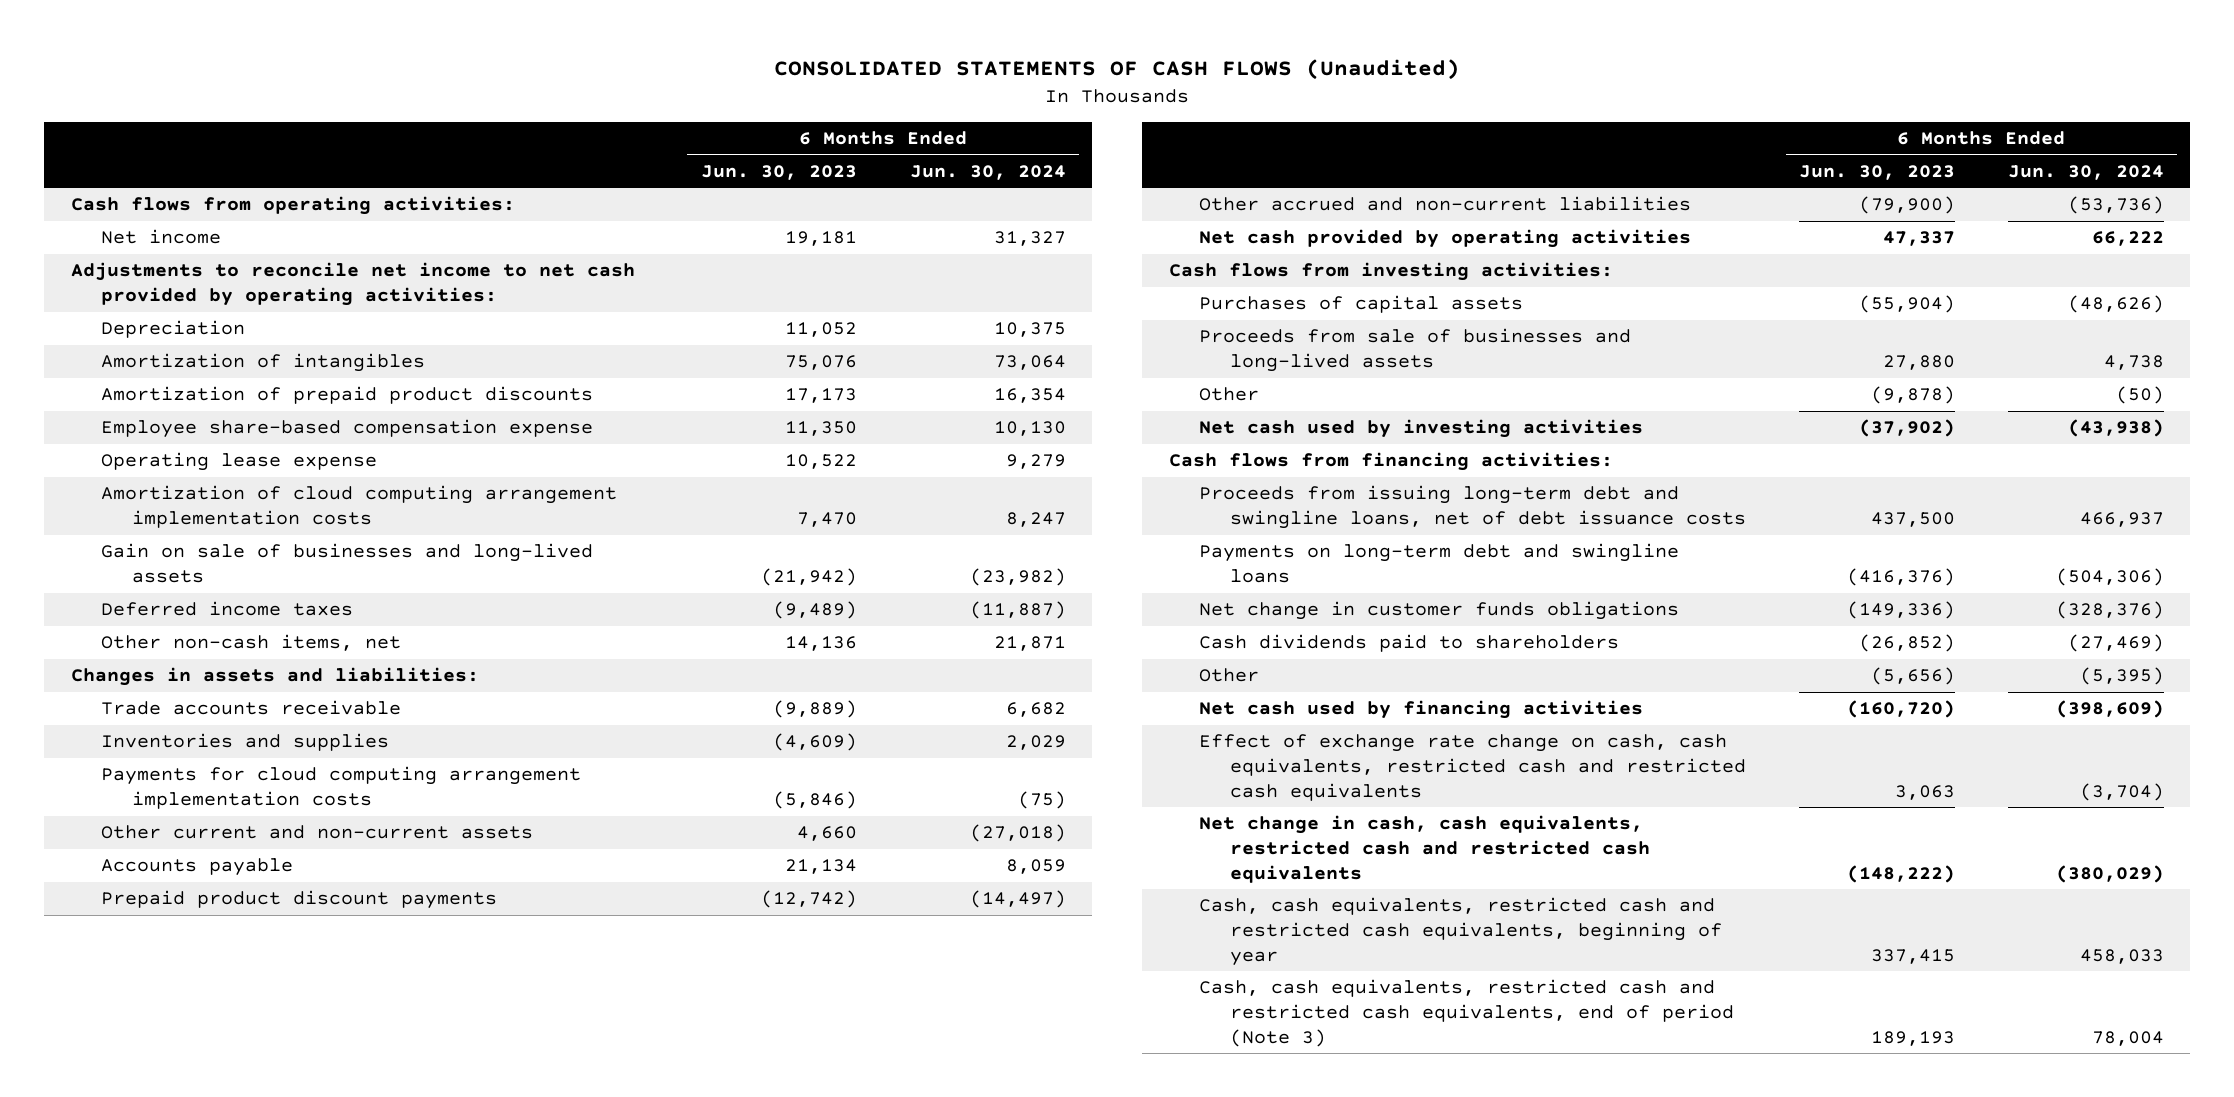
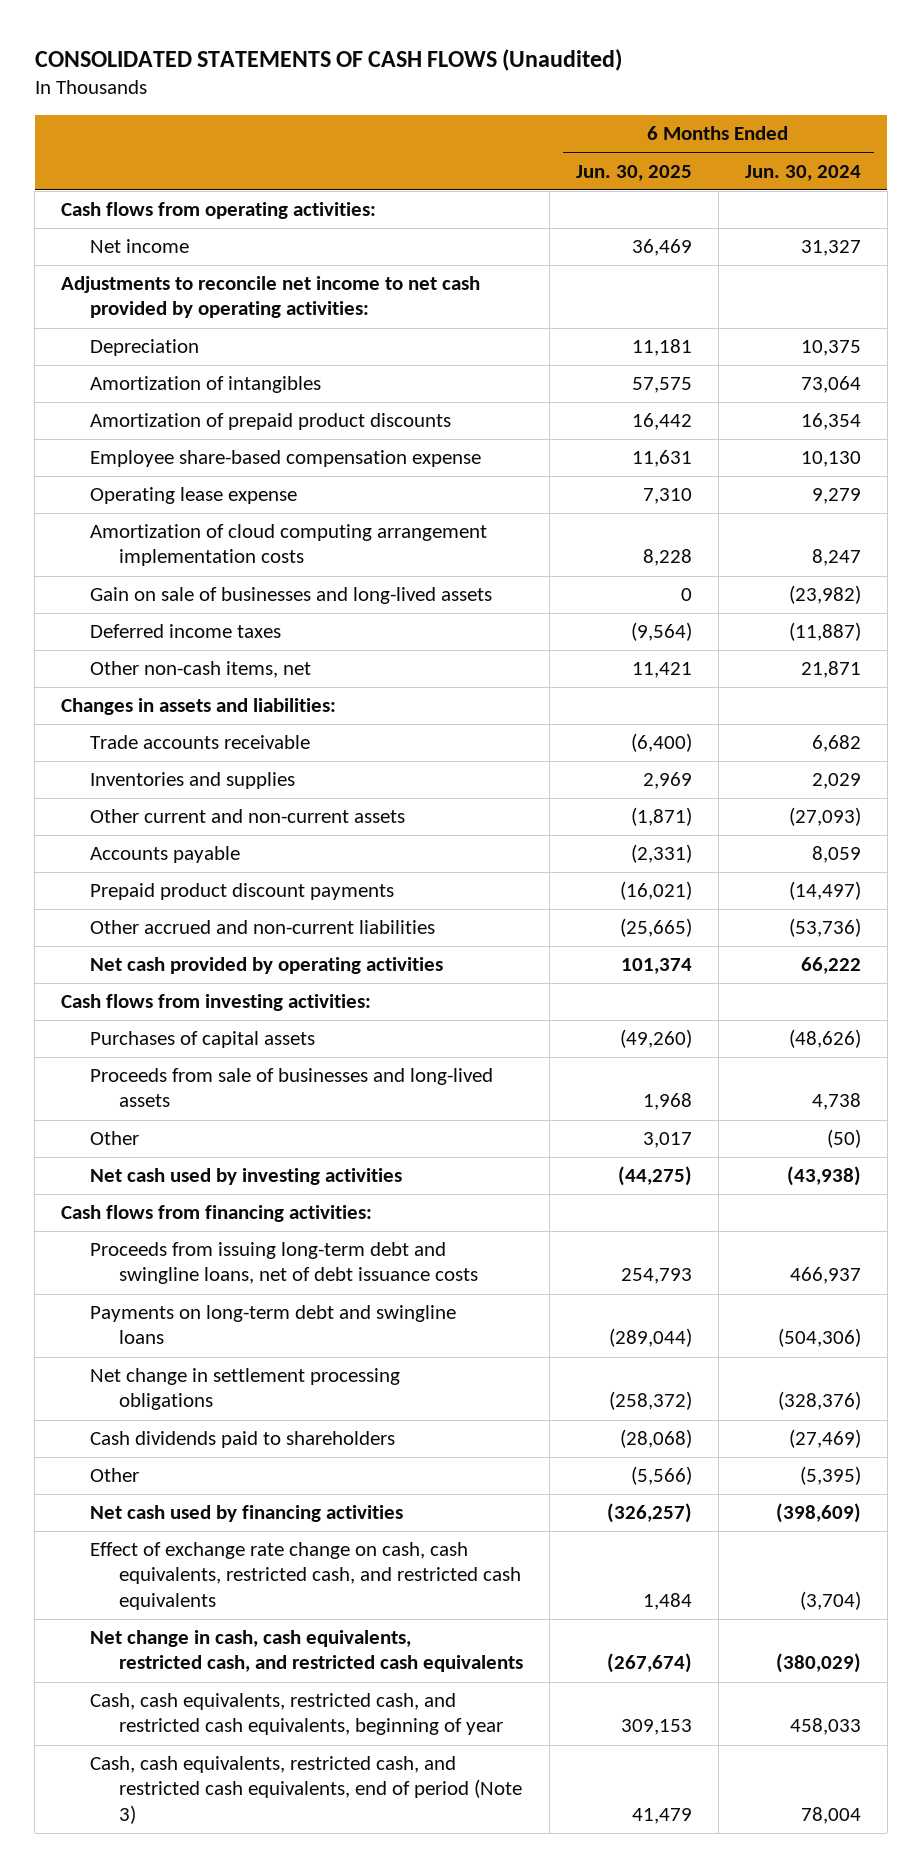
- | 6 Months Ended Jun. 30, 2023 | 6 Months Ended Jun. 30, 2024
+ | 6 Months Ended Jun. 30, 2025 | 6 Months Ended Jun. 30, 2024
- Payments for cloud computing arrangement implementation costs | (5,846) | (75)
- Other current and non-current assets | 4,660 | (27,018)
+ Other current and non-current assets | (1,871) | (27,093)
- Net change in customer funds obligations | (149,336) | (328,376)
+ Net change in settlement processing obligations | (258,372) | (328,376)
- Effect of exchange rate change on cash, cash equivalents, restricted cash and restricted cash equivalents | 3,063 | (3,704)
- Net change in cash, cash equivalents, restricted cash and restricted cash equivalents | (148,222) | (380,029)
- Cash, cash equivalents, restricted cash and restricted cash equivalents, beginning of year | 337,415 | 458,033
- Cash, cash equivalents, restricted cash and restricted cash equivalents, end of period (Note 3) | 189,193 | 78,004
+ Effect of exchange rate change on cash, cash equivalents, restricted cash, and restricted cash equivalents | 1,484 | (3,704)
+ Net change in cash, cash equivalents, restricted cash, and restricted cash equivalents | (267,674) | (380,029)
+ Cash, cash equivalents, restricted cash, and restricted cash equivalents, beginning of year | 309,153 | 458,033
+ Cash, cash equivalents, restricted cash, and restricted cash equivalents, end of period (Note 3) | 41,479 | 78,004

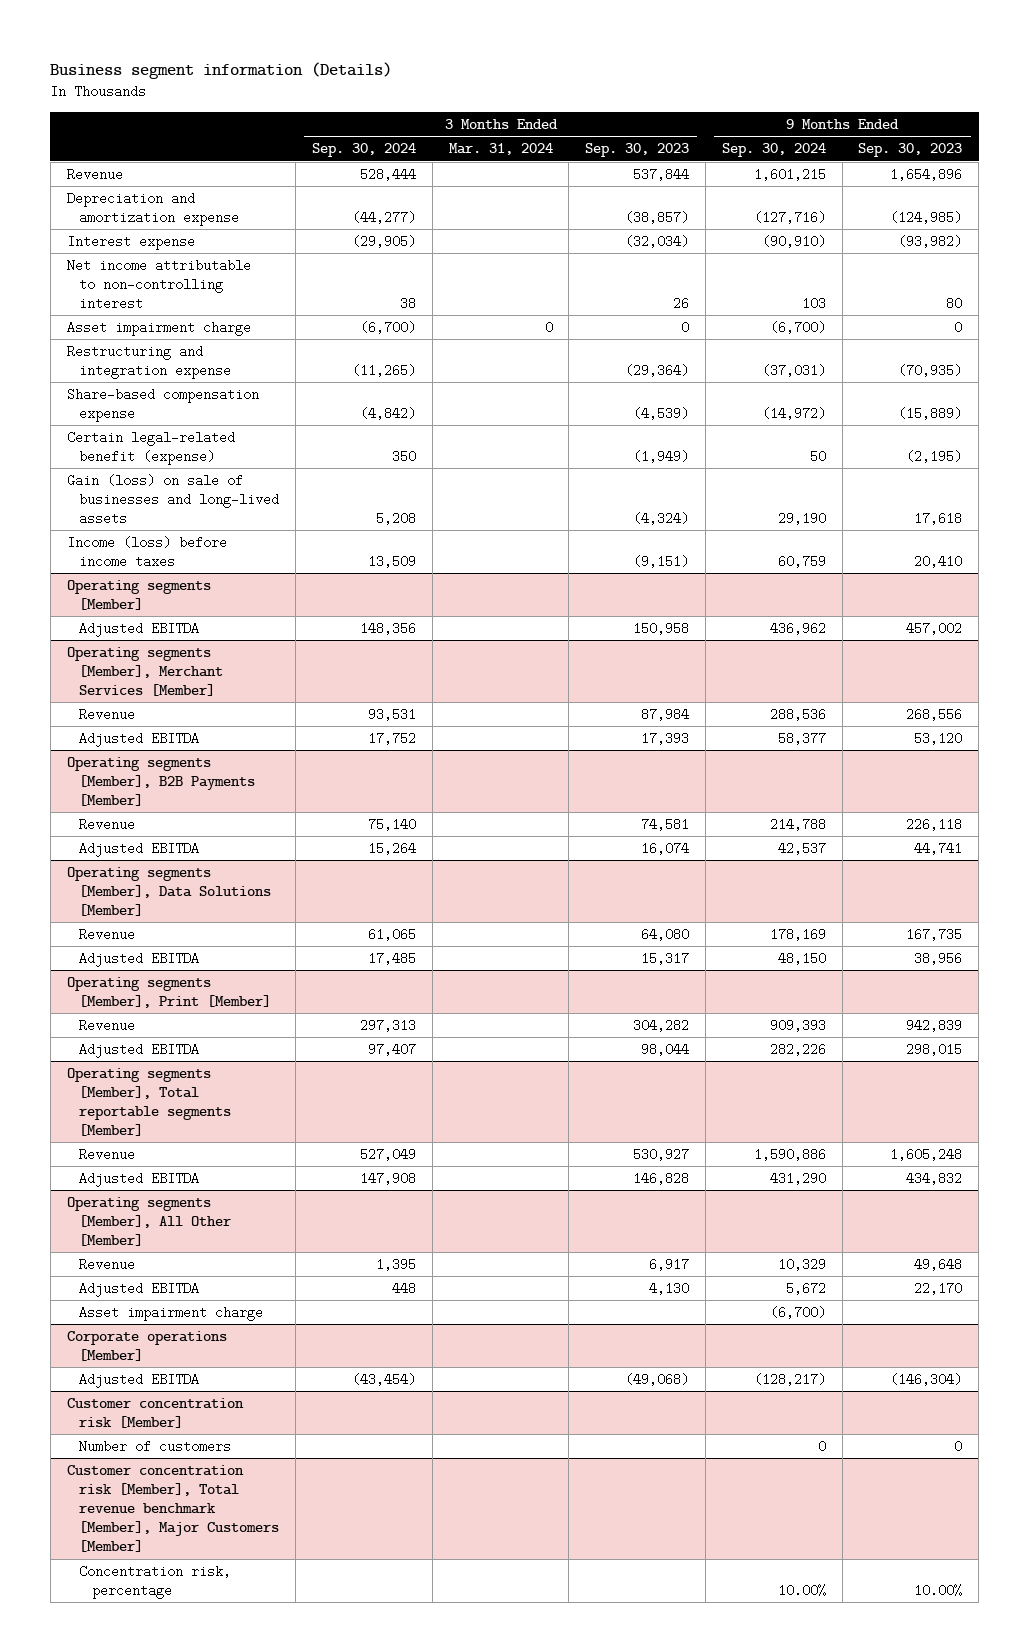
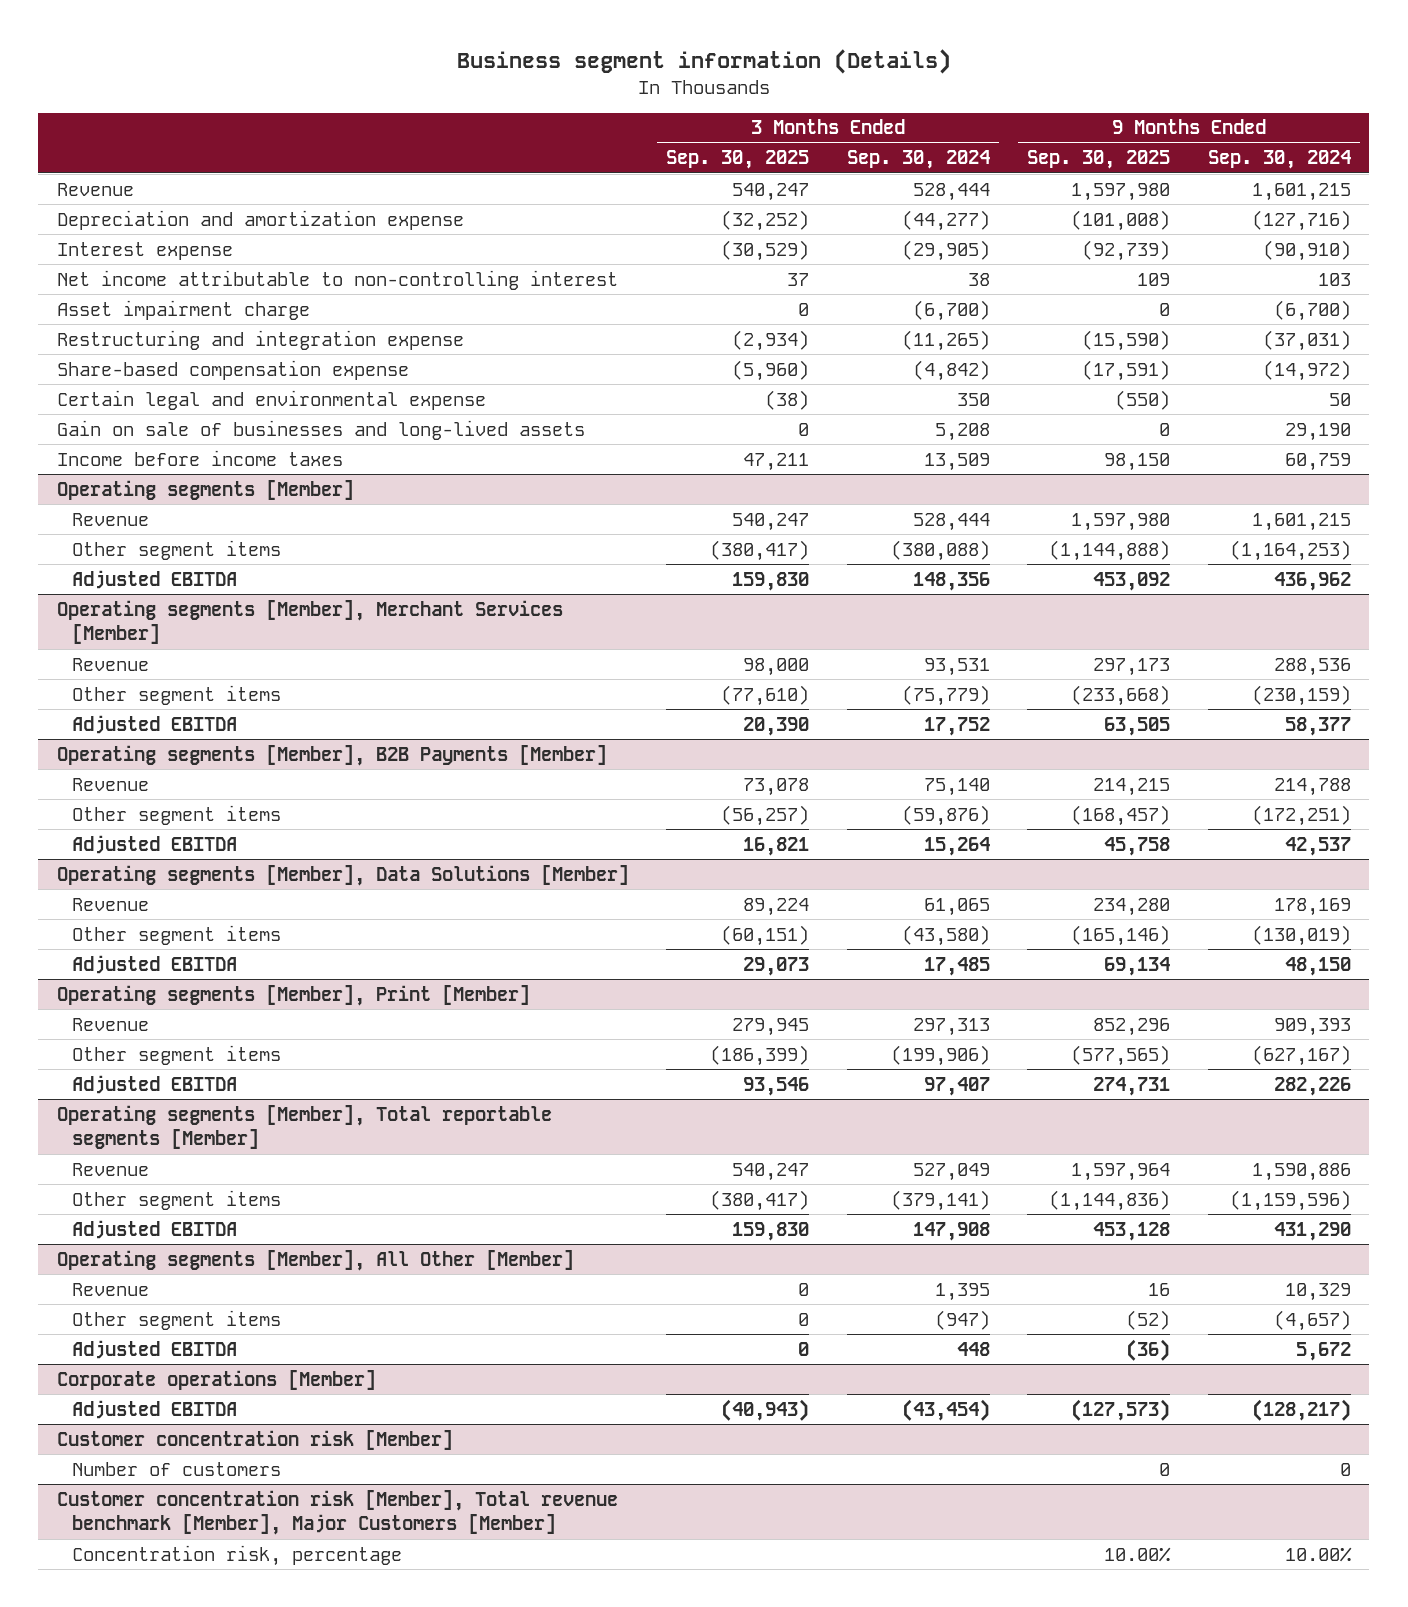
- | 3 Months Ended Sep. 30, 2024 | 3 Months Ended Mar. 31, 2024 | 3 Months Ended Sep. 30, 2023 | 9 Months Ended Sep. 30, 2024 | 9 Months Ended Sep. 30, 2023
+ | 3 Months Ended Sep. 30, 2025 | 3 Months Ended Sep. 30, 2024 | 9 Months Ended Sep. 30, 2025 | 9 Months Ended Sep. 30, 2024
- Certain legal-related benefit (expense) | 350 | | (1,949) | 50 | (2,195)
- Gain (loss) on sale of businesses and long-lived assets | 5,208 | | (4,324) | 29,190 | 17,618
- Income (loss) before income taxes | 13,509 | | (9,151) | 60,759 | 20,410
+ Certain legal and environmental expense | (38) | 350 | (550) | 50
+ Gain on sale of businesses and long-lived assets | 0 | 5,208 | 0 | 29,190
+ Income before income taxes | 47,211 | 13,509 | 98,150 | 60,759
@ Operating segments [Member]
+ Revenue | 540,247 | 528,444 | 1,597,980 | 1,601,215
+ Other segment items | (380,417) | (380,088) | (1,144,888) | (1,164,253)
@ Operating segments [Member], Merchant Services [Member]
+ Other segment items | (77,610) | (75,779) | (233,668) | (230,159)
@ Operating segments [Member], B2B Payments [Member]
+ Other segment items | (56,257) | (59,876) | (168,457) | (172,251)
@ Operating segments [Member], Data Solutions [Member]
+ Other segment items | (60,151) | (43,580) | (165,146) | (130,019)
@ Operating segments [Member], Print [Member]
+ Other segment items | (186,399) | (199,906) | (577,565) | (627,167)
@ Operating segments [Member], Total reportable segments [Member]
+ Other segment items | (380,417) | (379,141) | (1,144,836) | (1,159,596)
@ Operating segments [Member], All Other [Member]
+ Other segment items | 0 | (947) | (52) | (4,657)
- Asset impairment charge | | | | (6,700) |

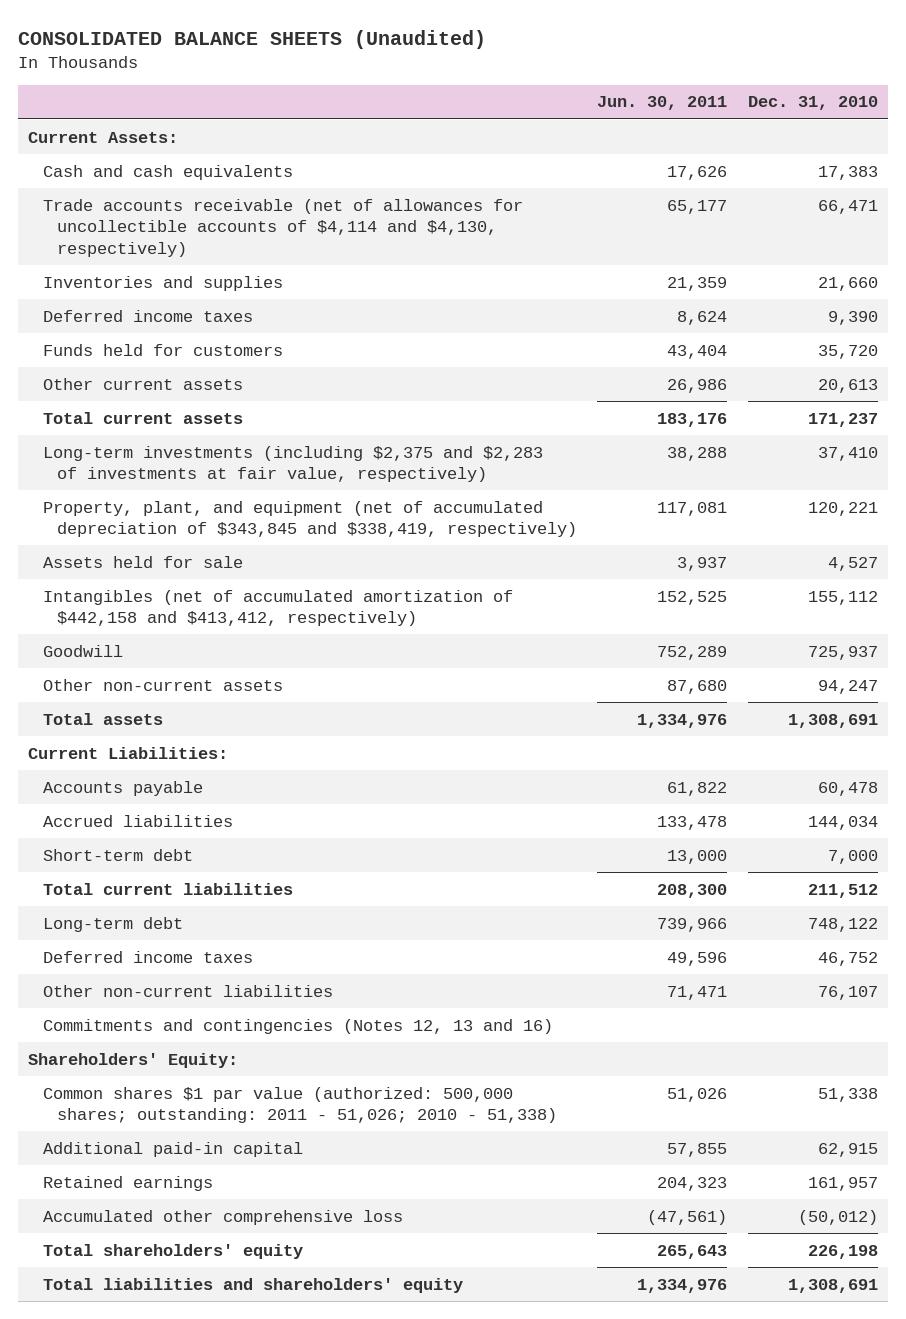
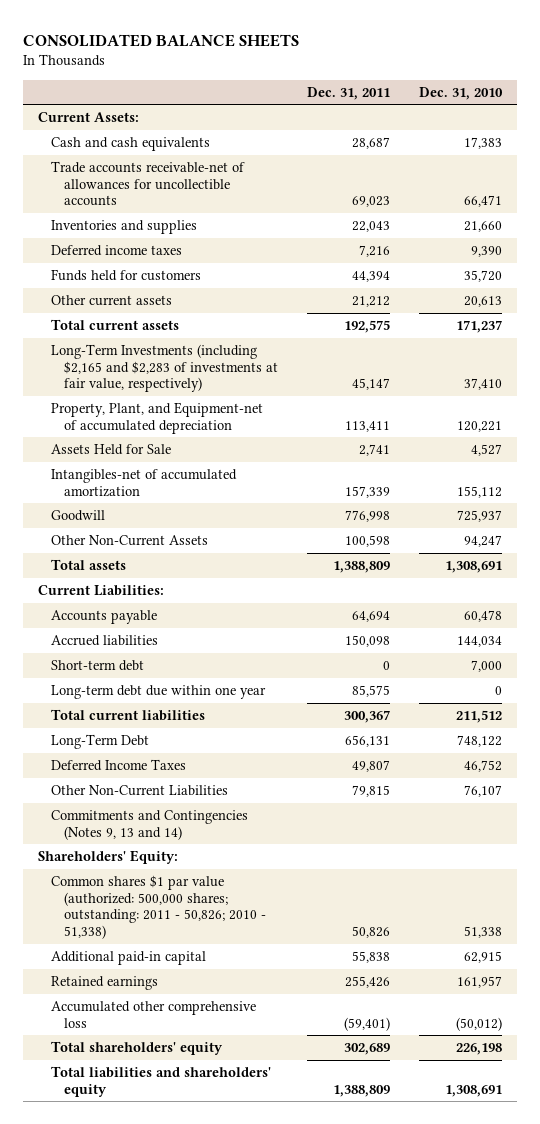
- CONSOLIDATED BALANCE SHEETS (Unaudited)
+ CONSOLIDATED BALANCE SHEETS
- | Jun. 30, 2011 | Dec. 31, 2010
+ | Dec. 31, 2011 | Dec. 31, 2010
- Trade accounts receivable (net of allowances for uncollectible accounts of $4,114 and $4,130, respectively) | 65,177 | 66,471
+ Trade accounts receivable-net of allowances for uncollectible accounts | 69,023 | 66,471
- Long-term investments (including $2,375 and $2,283 of investments at fair value, respectively) | 38,288 | 37,410
- Property, plant, and equipment (net of accumulated depreciation of $343,845 and $338,419, respectively) | 117,081 | 120,221
- Assets held for sale | 3,937 | 4,527
- Intangibles (net of accumulated amortization of $442,158 and $413,412, respectively) | 152,525 | 155,112
+ Long-Term Investments (including $2,165 and $2,283 of investments at fair value, respectively) | 45,147 | 37,410
+ Property, Plant, and Equipment-net of accumulated depreciation | 113,411 | 120,221
+ Assets Held for Sale | 2,741 | 4,527
+ Intangibles-net of accumulated amortization | 157,339 | 155,112
- Other non-current assets | 87,680 | 94,247
+ Other Non-Current Assets | 100,598 | 94,247
+ Long-term debt due within one year | 85,575 | 0
- Long-term debt | 739,966 | 748,122
- Deferred income taxes | 49,596 | 46,752
- Other non-current liabilities | 71,471 | 76,107
- Commitments and contingencies (Notes 12, 13 and 16)
+ Long-Term Debt | 656,131 | 748,122
+ Deferred Income Taxes | 49,807 | 46,752
+ Other Non-Current Liabilities | 79,815 | 76,107
+ Commitments and Contingencies (Notes 9, 13 and 14)
- Common shares $1 par value (authorized: 500,000 shares; outstanding: 2011 - 51,026; 2010 - 51,338) | 51,026 | 51,338
+ Common shares $1 par value (authorized: 500,000 shares; outstanding: 2011 - 50,826; 2010 - 51,338) | 50,826 | 51,338

